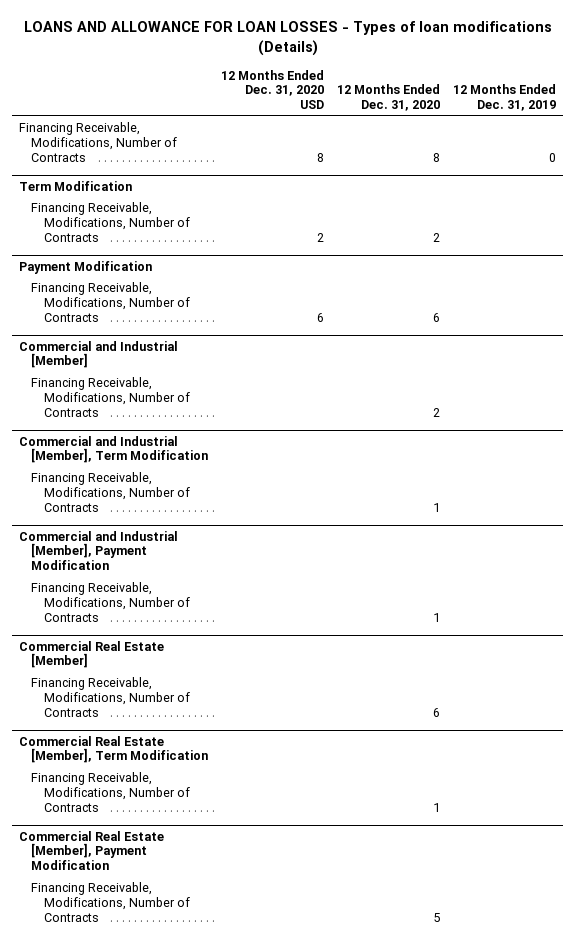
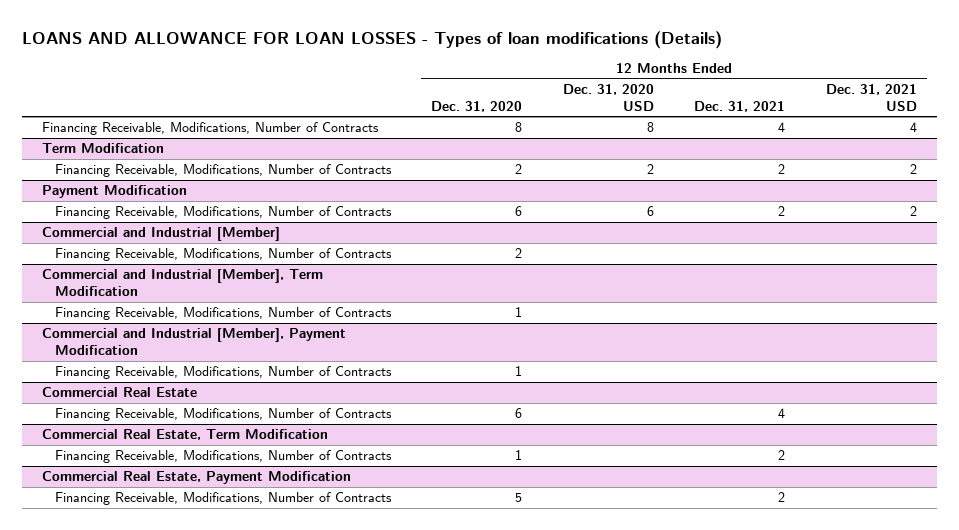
- | 12 Months Ended Dec. 31, 2020 USD | 12 Months Ended Dec. 31, 2020 | 12 Months Ended Dec. 31, 2019
+ | 12 Months Ended Dec. 31, 2020 | 12 Months Ended Dec. 31, 2020 USD | 12 Months Ended Dec. 31, 2021 | 12 Months Ended Dec. 31, 2021 USD
- Commercial Real Estate [Member]
+ Commercial Real Estate
- Commercial Real Estate [Member], Term Modification
+ Commercial Real Estate, Term Modification
- Commercial Real Estate [Member], Payment Modification
+ Commercial Real Estate, Payment Modification

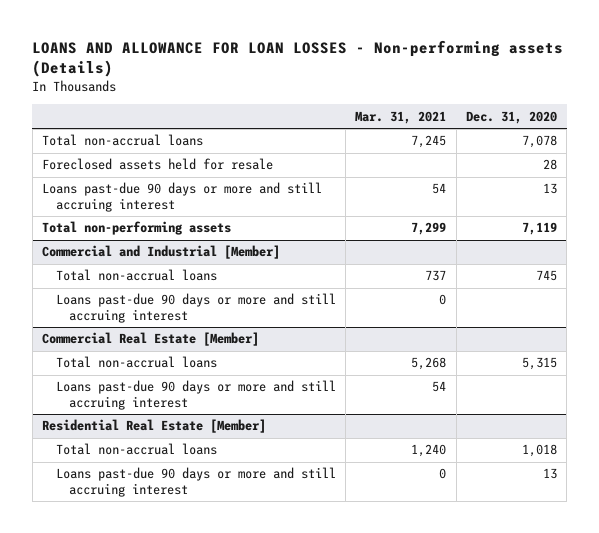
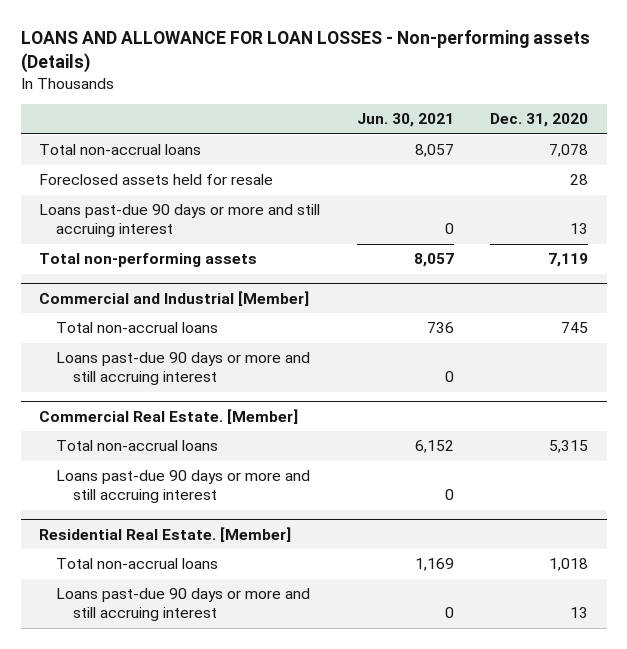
- | Mar. 31, 2021 | Dec. 31, 2020
+ | Jun. 30, 2021 | Dec. 31, 2020
- Commercial Real Estate [Member]
+ Commercial Real Estate. [Member]
- Residential Real Estate [Member]
+ Residential Real Estate. [Member]

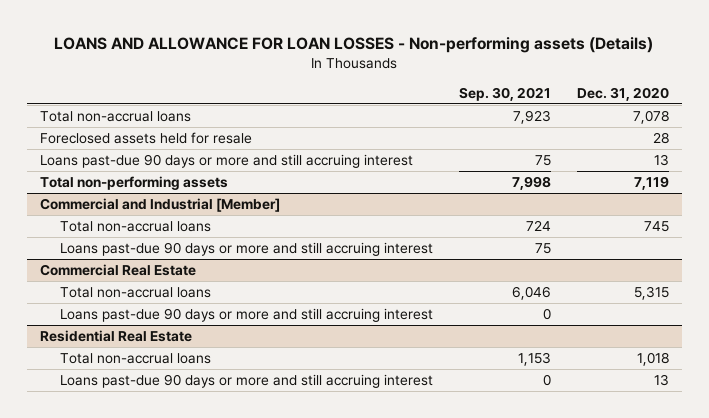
- | Jun. 30, 2021 | Dec. 31, 2020
+ | Sep. 30, 2021 | Dec. 31, 2020
- Commercial Real Estate. [Member]
+ Commercial Real Estate
- Residential Real Estate. [Member]
+ Residential Real Estate

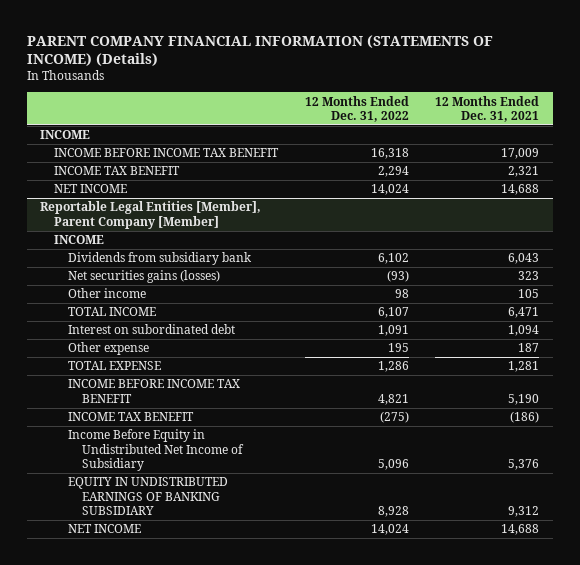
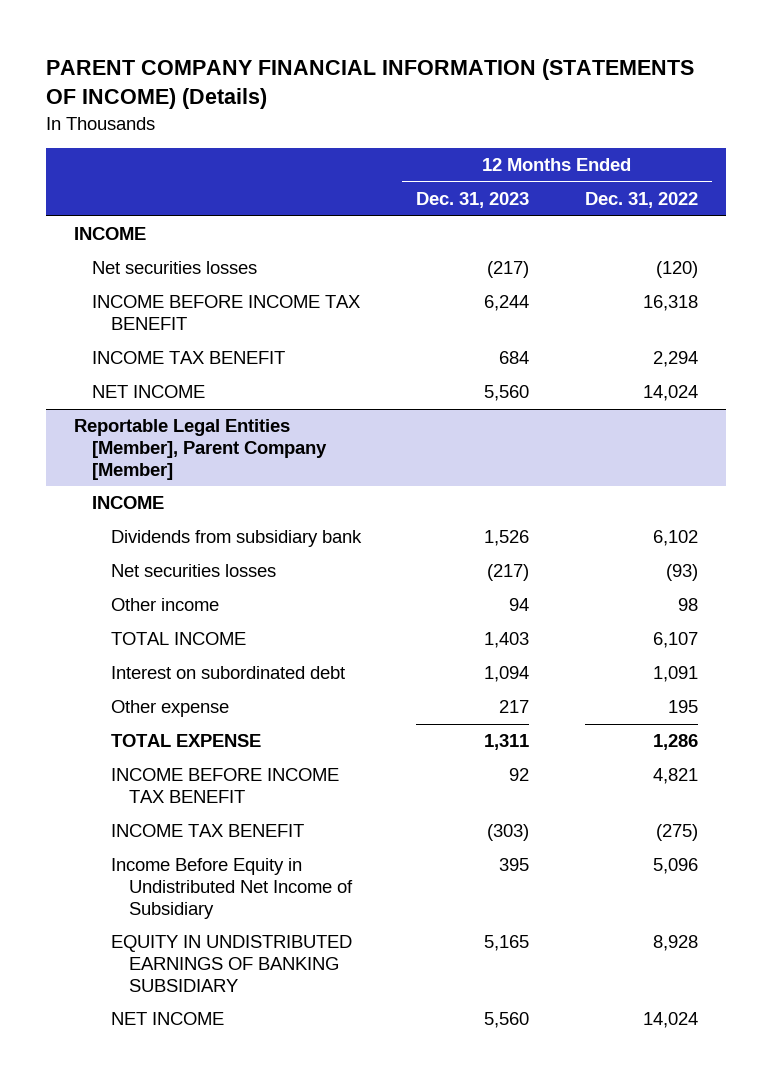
- | 12 Months Ended Dec. 31, 2022 | 12 Months Ended Dec. 31, 2021
+ | 12 Months Ended Dec. 31, 2023 | 12 Months Ended Dec. 31, 2022
+ Net securities losses | (217) | (120)
@ Reportable Legal Entities [Member], Parent Company [Member]
- Net securities gains (losses) | (93) | 323
+ Net securities losses | (217) | (93)

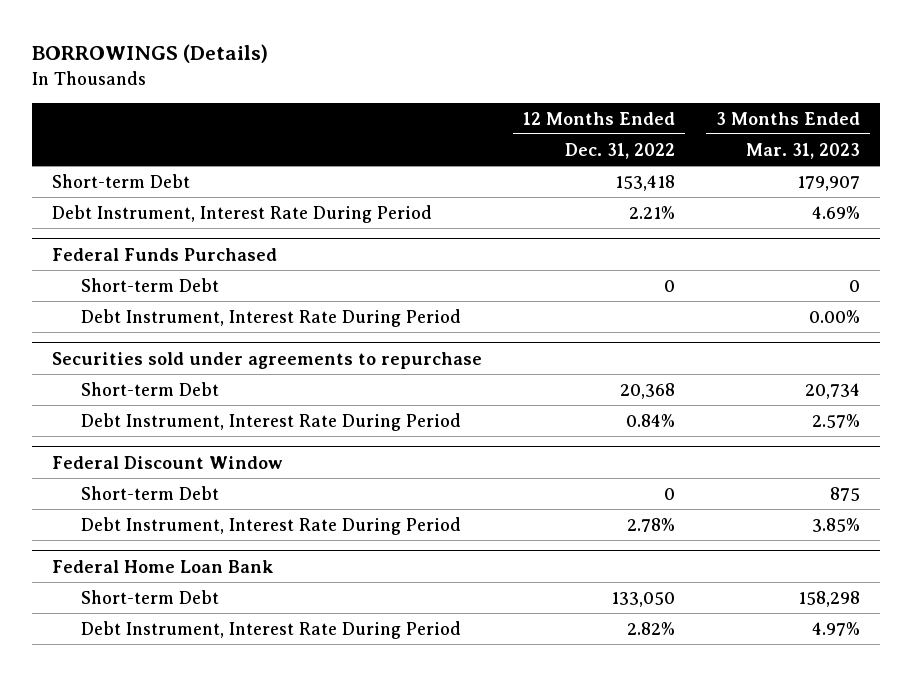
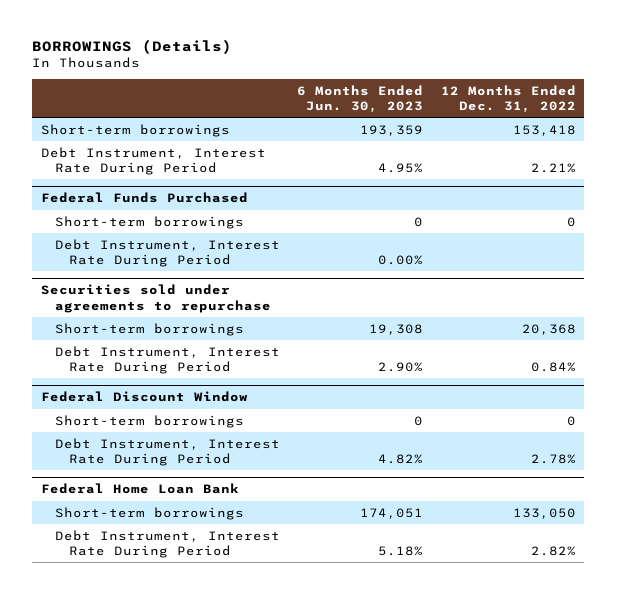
- | 12 Months Ended Dec. 31, 2022 | 3 Months Ended Mar. 31, 2023
+ | 6 Months Ended Jun. 30, 2023 | 12 Months Ended Dec. 31, 2022
- Short-term Debt | 153,418 | 179,907
+ Short-term borrowings | 193,359 | 153,418
@ Federal Funds Purchased
- Short-term Debt | 0 | 0
+ Short-term borrowings | 0 | 0
@ Securities sold under agreements to repurchase
- Short-term Debt | 20,368 | 20,734
+ Short-term borrowings | 19,308 | 20,368
@ Federal Discount Window
- Short-term Debt | 0 | 875
+ Short-term borrowings | 0 | 0
@ Federal Home Loan Bank
- Short-term Debt | 133,050 | 158,298
+ Short-term borrowings | 174,051 | 133,050

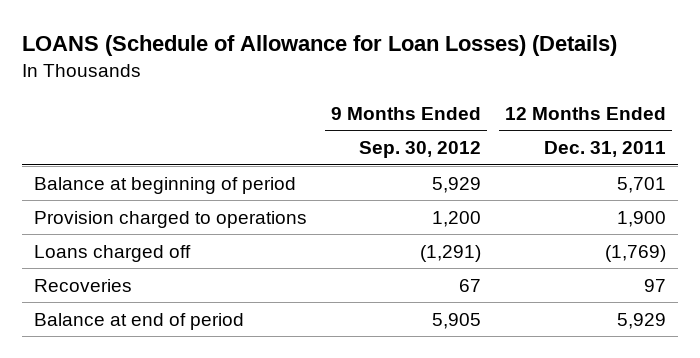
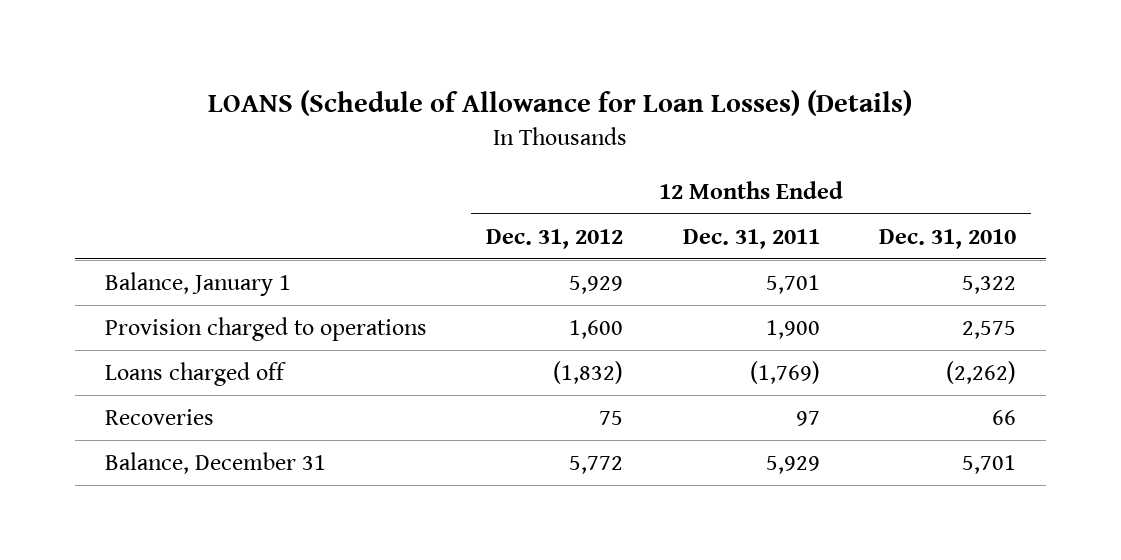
- | 9 Months Ended Sep. 30, 2012 | 12 Months Ended Dec. 31, 2011
+ | 12 Months Ended Dec. 31, 2012 | 12 Months Ended Dec. 31, 2011 | 12 Months Ended Dec. 31, 2010
- Balance at beginning of period | 5,929 | 5,701
+ Balance, January 1 | 5,929 | 5,701 | 5,322
- Balance at end of period | 5,905 | 5,929
+ Balance, December 31 | 5,772 | 5,929 | 5,701

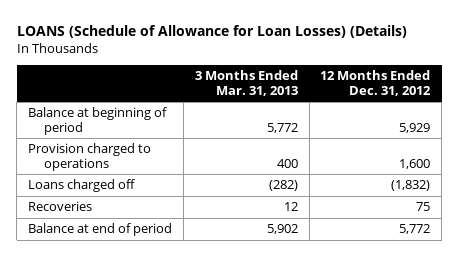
- | 12 Months Ended Dec. 31, 2012 | 12 Months Ended Dec. 31, 2011 | 12 Months Ended Dec. 31, 2010
+ | 3 Months Ended Mar. 31, 2013 | 12 Months Ended Dec. 31, 2012
- Balance, January 1 | 5,929 | 5,701 | 5,322
+ Balance at beginning of period | 5,772 | 5,929
- Balance, December 31 | 5,772 | 5,929 | 5,701
+ Balance at end of period | 5,902 | 5,772

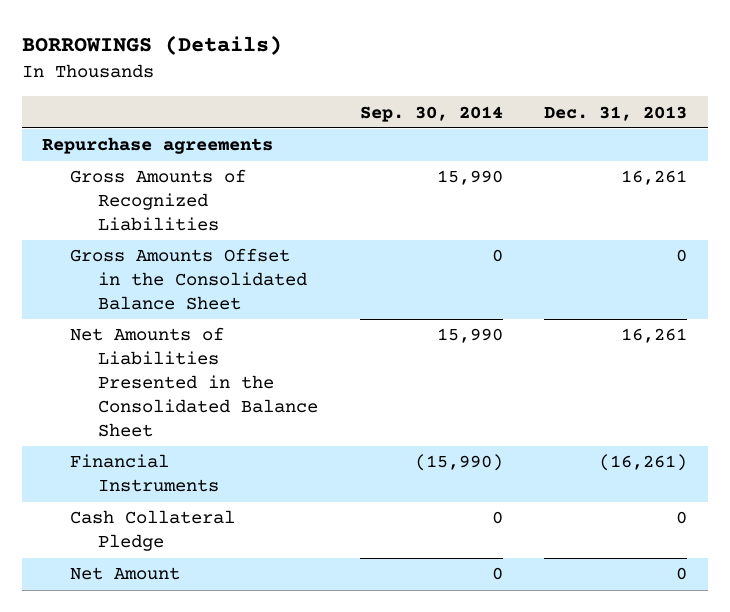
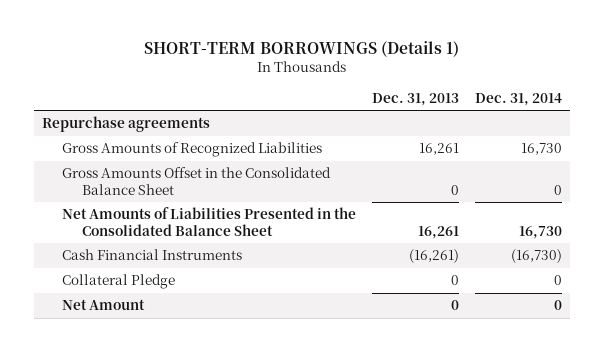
- BORROWINGS (Details)
+ SHORT-TERM BORROWINGS (Details 1)
- | Sep. 30, 2014 | Dec. 31, 2013
+ | Dec. 31, 2013 | Dec. 31, 2014
- Financial Instruments | (15,990) | (16,261)
- Cash Collateral Pledge | 0 | 0
+ Cash Financial Instruments | (16,261) | (16,730)
+ Collateral Pledge | 0 | 0

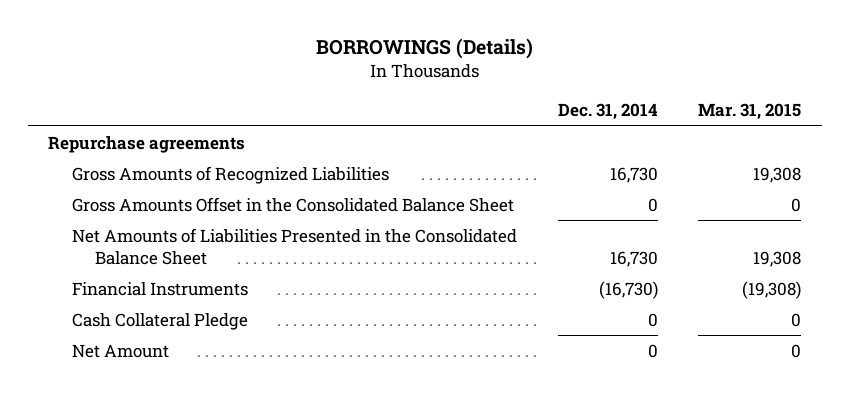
- SHORT-TERM BORROWINGS (Details 1)
+ BORROWINGS (Details)
- | Dec. 31, 2013 | Dec. 31, 2014
+ | Dec. 31, 2014 | Mar. 31, 2015
- Cash Financial Instruments | (16,261) | (16,730)
- Collateral Pledge | 0 | 0
+ Financial Instruments | (16,730) | (19,308)
+ Cash Collateral Pledge | 0 | 0

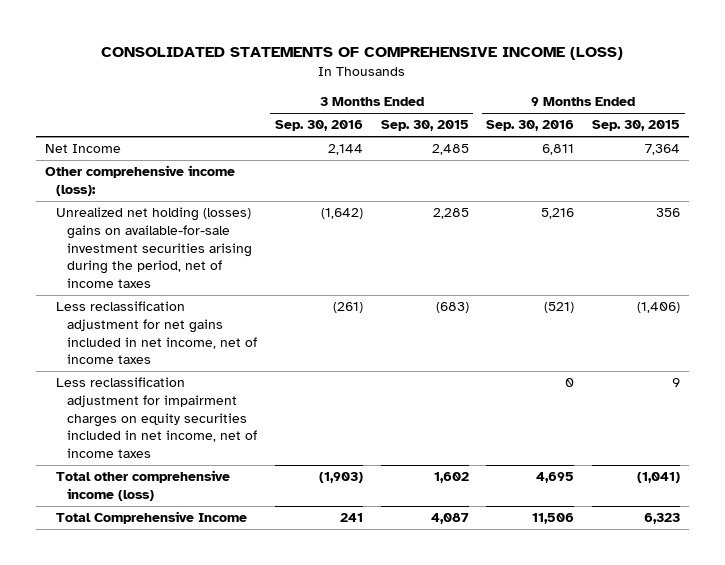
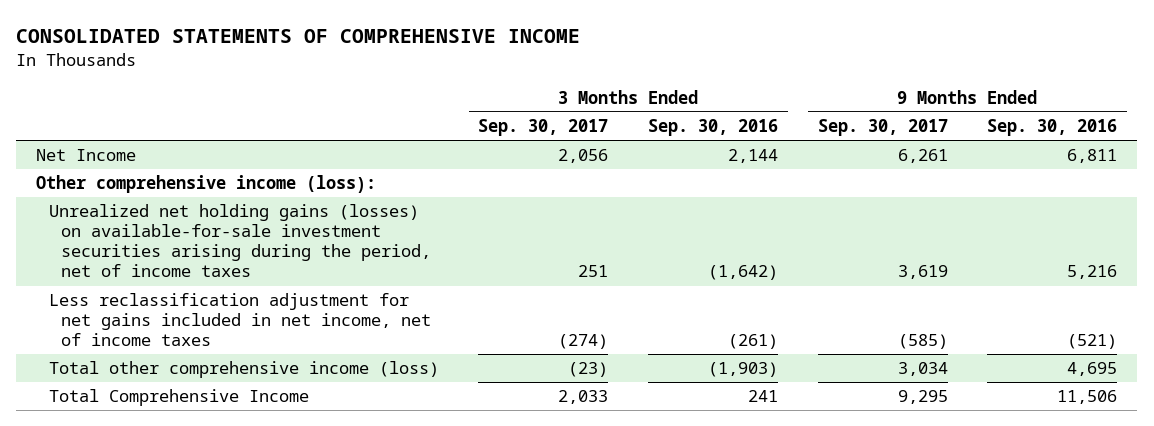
- CONSOLIDATED STATEMENTS OF COMPREHENSIVE INCOME (LOSS)
+ CONSOLIDATED STATEMENTS OF COMPREHENSIVE INCOME
- | 3 Months Ended Sep. 30, 2016 | 3 Months Ended Sep. 30, 2015 | 9 Months Ended Sep. 30, 2016 | 9 Months Ended Sep. 30, 2015
+ | 3 Months Ended Sep. 30, 2017 | 3 Months Ended Sep. 30, 2016 | 9 Months Ended Sep. 30, 2017 | 9 Months Ended Sep. 30, 2016
- Unrealized net holding (losses) gains on available-for-sale investment securities arising during the period, net of income taxes | (1,642) | 2,285 | 5,216 | 356
+ Unrealized net holding gains (losses) on available-for-sale investment securities arising during the period, net of income taxes | 251 | (1,642) | 3,619 | 5,216
- Less reclassification adjustment for impairment charges on equity securities included in net income, net of income taxes | | | 0 | 9

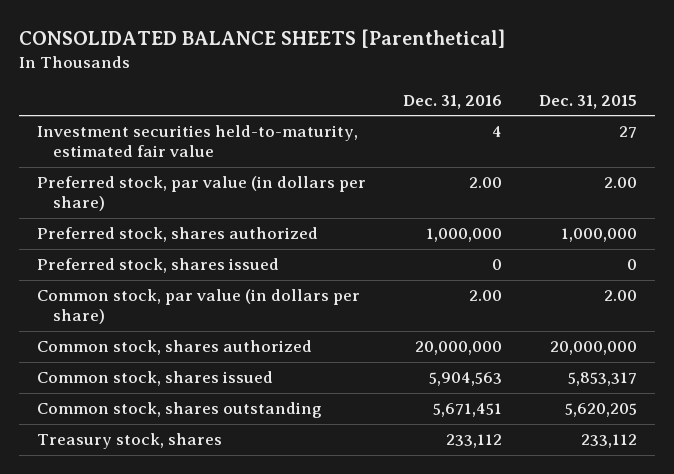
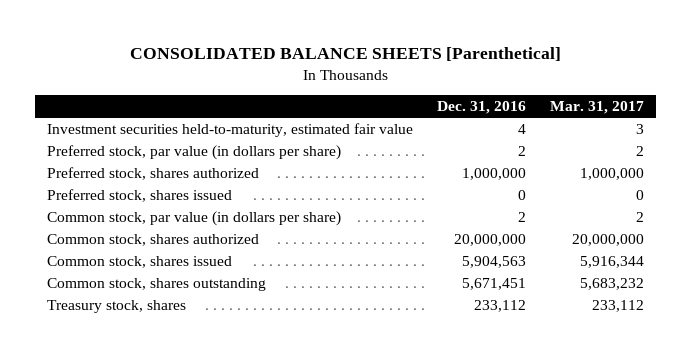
- | Dec. 31, 2016 | Dec. 31, 2015
+ | Dec. 31, 2016 | Mar. 31, 2017
- Preferred stock, par value (in dollars per share) | 2.00 | 2.00
+ Preferred stock, par value (in dollars per share) | 2 | 2
- Common stock, par value (in dollars per share) | 2.00 | 2.00
+ Common stock, par value (in dollars per share) | 2 | 2

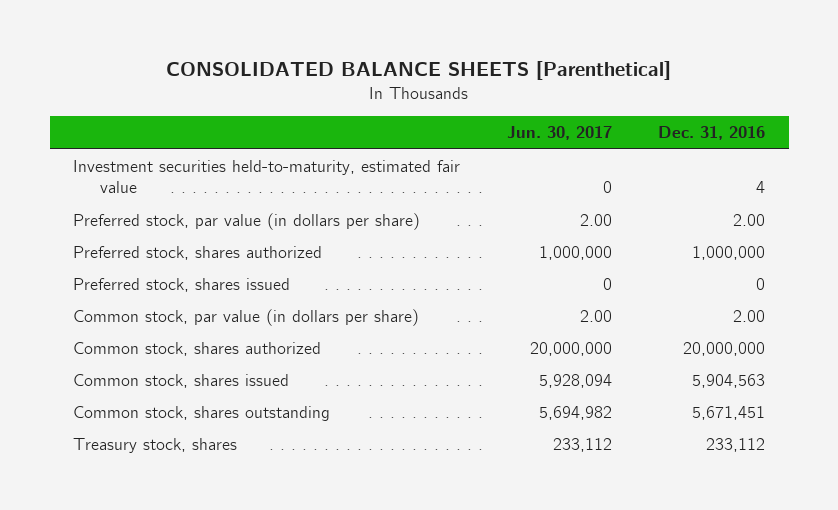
- | Dec. 31, 2016 | Mar. 31, 2017
+ | Jun. 30, 2017 | Dec. 31, 2016
- Preferred stock, par value (in dollars per share) | 2 | 2
+ Preferred stock, par value (in dollars per share) | 2.00 | 2.00
- Common stock, par value (in dollars per share) | 2 | 2
+ Common stock, par value (in dollars per share) | 2.00 | 2.00

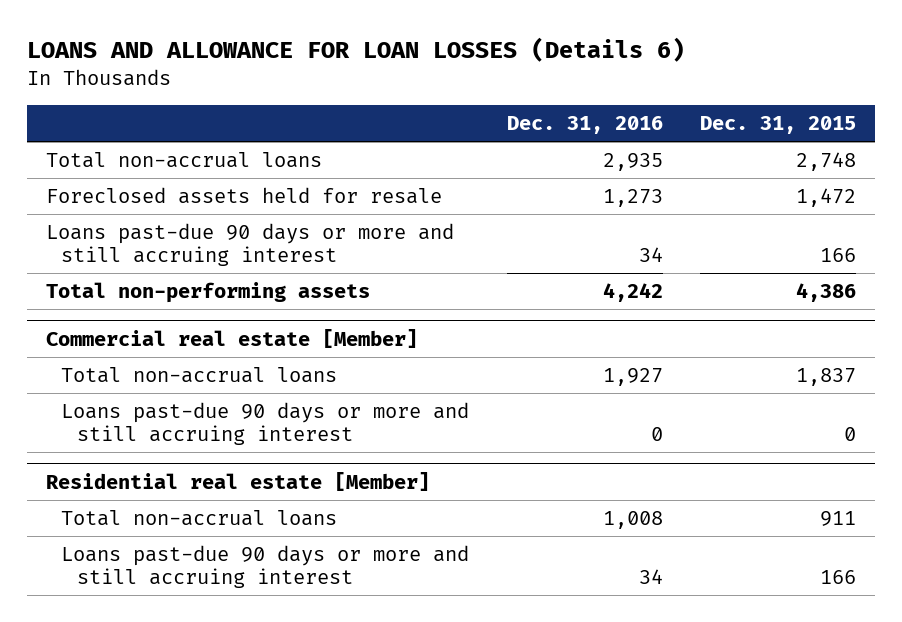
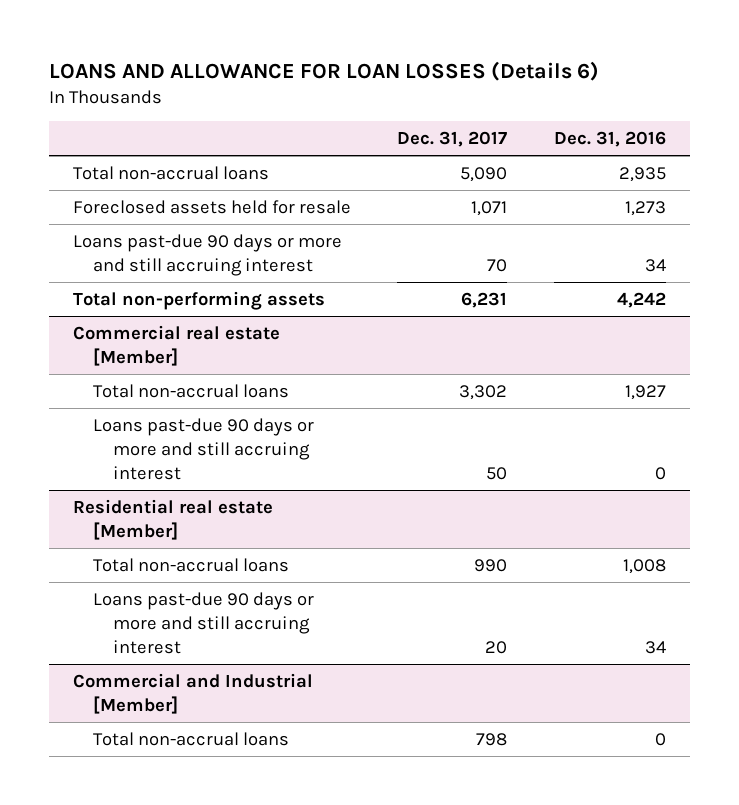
- | Dec. 31, 2016 | Dec. 31, 2015
+ | Dec. 31, 2017 | Dec. 31, 2016
+ Commercial and Industrial [Member]
+ Total non-accrual loans | 798 | 0

